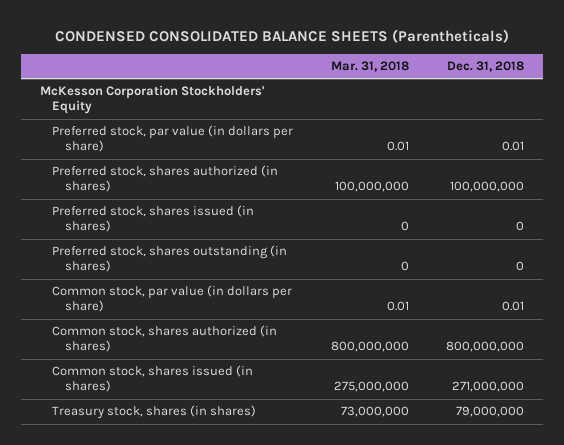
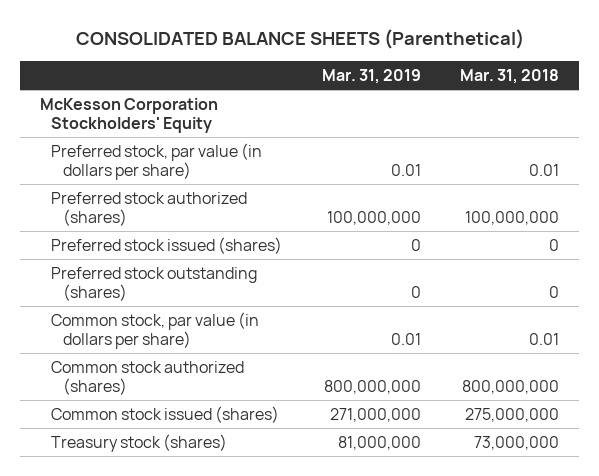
- CONDENSED CONSOLIDATED BALANCE SHEETS (Parentheticals)
+ CONSOLIDATED BALANCE SHEETS (Parenthetical)
- | Mar. 31, 2018 | Dec. 31, 2018
+ | Mar. 31, 2019 | Mar. 31, 2018
- Preferred stock, shares authorized (in shares) | 100,000,000 | 100,000,000
- Preferred stock, shares issued (in shares) | 0 | 0
- Preferred stock, shares outstanding (in shares) | 0 | 0
+ Preferred stock authorized (shares) | 100,000,000 | 100,000,000
+ Preferred stock issued (shares) | 0 | 0
+ Preferred stock outstanding (shares) | 0 | 0
- Common stock, shares authorized (in shares) | 800,000,000 | 800,000,000
- Common stock, shares issued (in shares) | 275,000,000 | 271,000,000
- Treasury stock, shares (in shares) | 73,000,000 | 79,000,000
+ Common stock authorized (shares) | 800,000,000 | 800,000,000
+ Common stock issued (shares) | 271,000,000 | 275,000,000
+ Treasury stock (shares) | 81,000,000 | 73,000,000

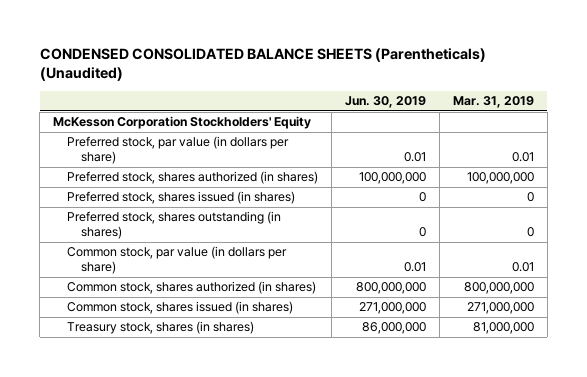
- CONSOLIDATED BALANCE SHEETS (Parenthetical)
+ CONDENSED CONSOLIDATED BALANCE SHEETS (Parentheticals) (Unaudited)
- | Mar. 31, 2019 | Mar. 31, 2018
+ | Jun. 30, 2019 | Mar. 31, 2019
- Preferred stock authorized (shares) | 100,000,000 | 100,000,000
- Preferred stock issued (shares) | 0 | 0
- Preferred stock outstanding (shares) | 0 | 0
+ Preferred stock, shares authorized (in shares) | 100,000,000 | 100,000,000
+ Preferred stock, shares issued (in shares) | 0 | 0
+ Preferred stock, shares outstanding (in shares) | 0 | 0
- Common stock authorized (shares) | 800,000,000 | 800,000,000
- Common stock issued (shares) | 271,000,000 | 275,000,000
- Treasury stock (shares) | 81,000,000 | 73,000,000
+ Common stock, shares authorized (in shares) | 800,000,000 | 800,000,000
+ Common stock, shares issued (in shares) | 271,000,000 | 271,000,000
+ Treasury stock, shares (in shares) | 86,000,000 | 81,000,000

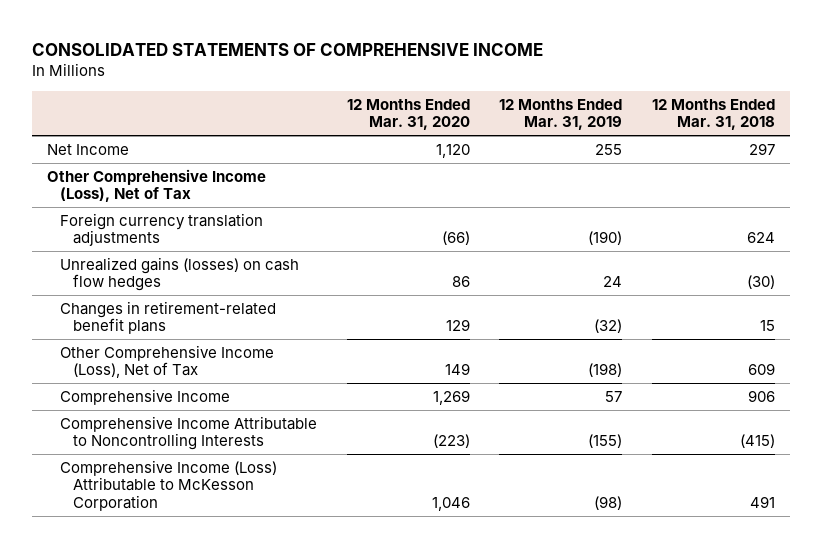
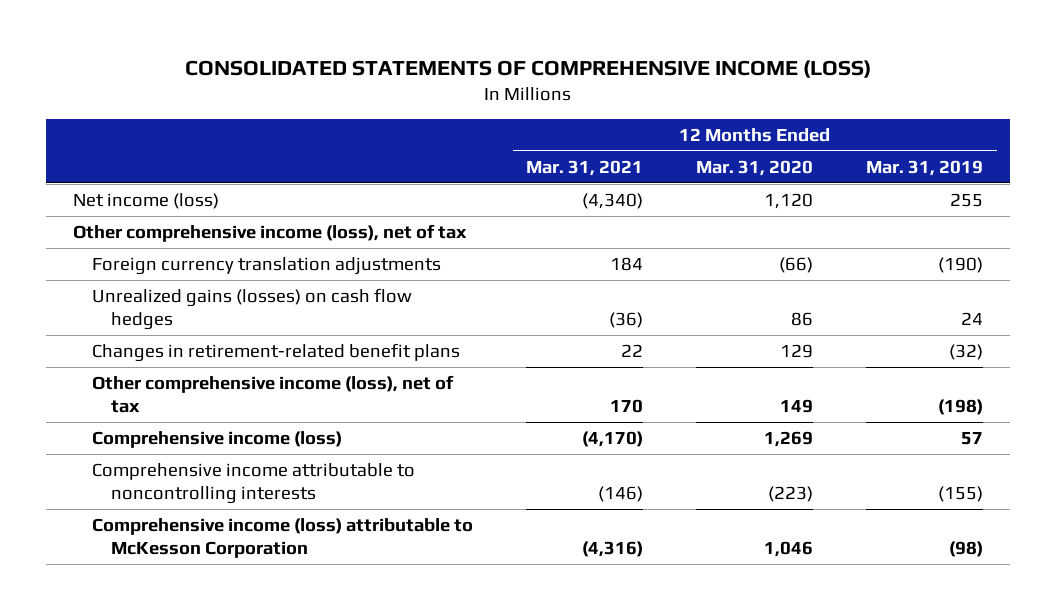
- CONSOLIDATED STATEMENTS OF COMPREHENSIVE INCOME
+ CONSOLIDATED STATEMENTS OF COMPREHENSIVE INCOME (LOSS)
- | 12 Months Ended Mar. 31, 2020 | 12 Months Ended Mar. 31, 2019 | 12 Months Ended Mar. 31, 2018
+ | 12 Months Ended Mar. 31, 2021 | 12 Months Ended Mar. 31, 2020 | 12 Months Ended Mar. 31, 2019
- Net Income | 1,120 | 255 | 297
- Other Comprehensive Income (Loss), Net of Tax
+ Net income (loss) | (4,340) | 1,120 | 255
+ Other comprehensive income (loss), net of tax
- Other Comprehensive Income (Loss), Net of Tax | 149 | (198) | 609
- Comprehensive Income | 1,269 | 57 | 906
- Comprehensive Income Attributable to Noncontrolling Interests | (223) | (155) | (415)
- Comprehensive Income (Loss) Attributable to McKesson Corporation | 1,046 | (98) | 491
+ Other comprehensive income (loss), net of tax | 170 | 149 | (198)
+ Comprehensive income (loss) | (4,170) | 1,269 | 57
+ Comprehensive income attributable to noncontrolling interests | (146) | (223) | (155)
+ Comprehensive income (loss) attributable to McKesson Corporation | (4,316) | 1,046 | (98)

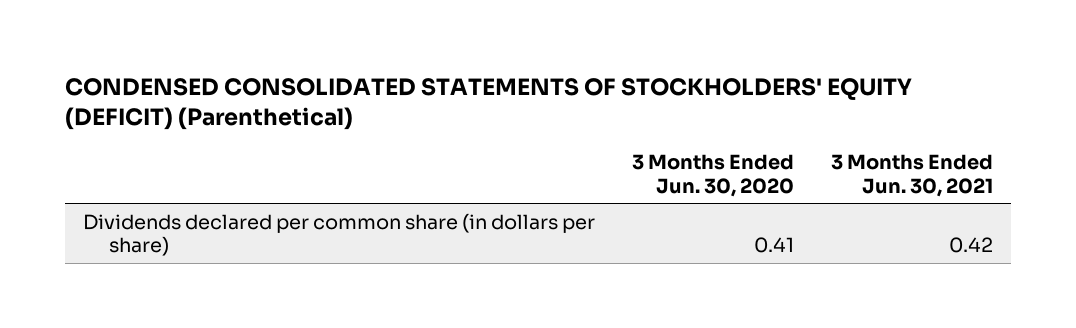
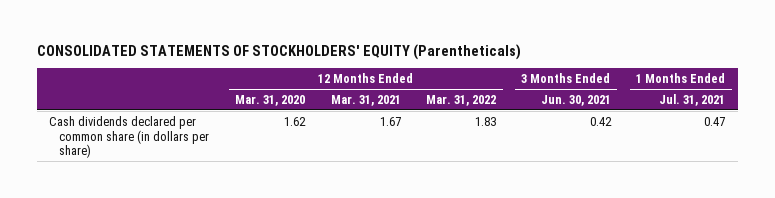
- CONDENSED CONSOLIDATED STATEMENTS OF STOCKHOLDERS' EQUITY (DEFICIT) (Parenthetical)
+ CONSOLIDATED STATEMENTS OF STOCKHOLDERS' EQUITY (Parentheticals)
- | 3 Months Ended Jun. 30, 2020 | 3 Months Ended Jun. 30, 2021
+ | 12 Months Ended Mar. 31, 2020 | 12 Months Ended Mar. 31, 2021 | 12 Months Ended Mar. 31, 2022 | 3 Months Ended Jun. 30, 2021 | 1 Months Ended Jul. 31, 2021
- Dividends declared per common share (in dollars per share) | 0.41 | 0.42
+ Cash dividends declared per common share (in dollars per share) | 1.62 | 1.67 | 1.83 | 0.42 | 0.47

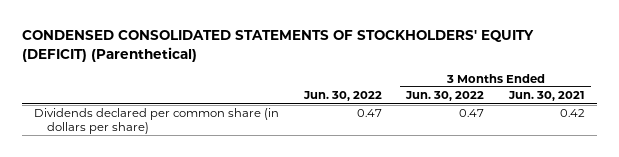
- CONSOLIDATED STATEMENTS OF STOCKHOLDERS' EQUITY (Parentheticals)
+ CONDENSED CONSOLIDATED STATEMENTS OF STOCKHOLDERS' EQUITY (DEFICIT) (Parenthetical)
- | 12 Months Ended Mar. 31, 2020 | 12 Months Ended Mar. 31, 2021 | 12 Months Ended Mar. 31, 2022 | 3 Months Ended Jun. 30, 2021 | 1 Months Ended Jul. 31, 2021
+ | Jun. 30, 2022 | 3 Months Ended Jun. 30, 2022 | 3 Months Ended Jun. 30, 2021
- Cash dividends declared per common share (in dollars per share) | 1.62 | 1.67 | 1.83 | 0.42 | 0.47
+ Dividends declared per common share (in dollars per share) | 0.47 | 0.47 | 0.42

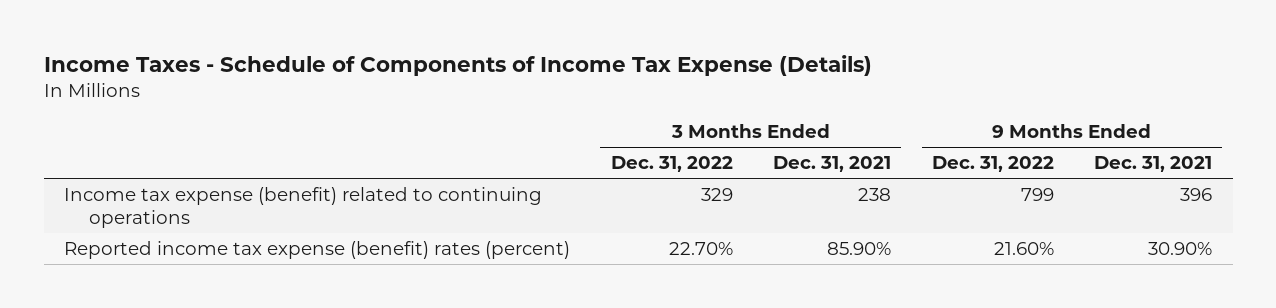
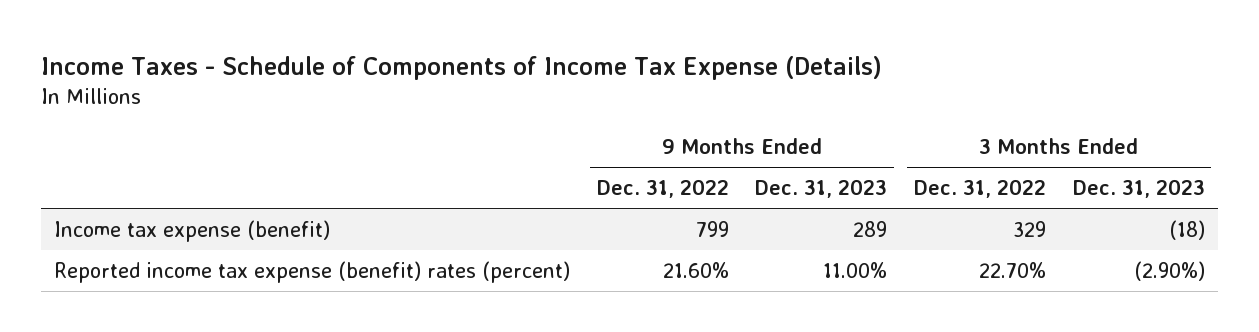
- | 3 Months Ended Dec. 31, 2022 | 3 Months Ended Dec. 31, 2021 | 9 Months Ended Dec. 31, 2022 | 9 Months Ended Dec. 31, 2021
+ | 9 Months Ended Dec. 31, 2022 | 9 Months Ended Dec. 31, 2023 | 3 Months Ended Dec. 31, 2022 | 3 Months Ended Dec. 31, 2023
- Income tax expense (benefit) related to continuing operations | 329 | 238 | 799 | 396
+ Income tax expense (benefit) | 799 | 289 | 329 | (18)

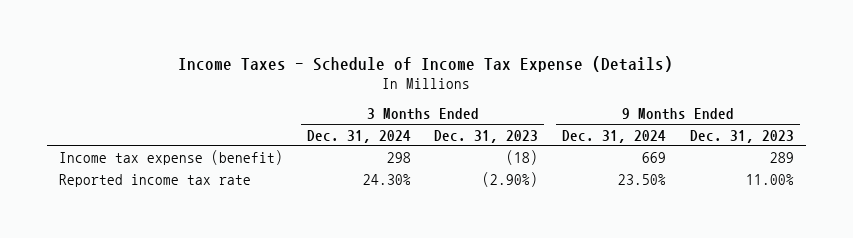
- Income Taxes - Schedule of Components of Income Tax Expense (Details)
+ Income Taxes - Schedule of Income Tax Expense (Details)
- | 9 Months Ended Dec. 31, 2022 | 9 Months Ended Dec. 31, 2023 | 3 Months Ended Dec. 31, 2022 | 3 Months Ended Dec. 31, 2023
+ | 3 Months Ended Dec. 31, 2024 | 3 Months Ended Dec. 31, 2023 | 9 Months Ended Dec. 31, 2024 | 9 Months Ended Dec. 31, 2023
- Reported income tax expense (benefit) rates (percent) | 21.60% | 11.00% | 22.70% | (2.90%)
+ Reported income tax rate | 24.30% | (2.90%) | 23.50% | 11.00%

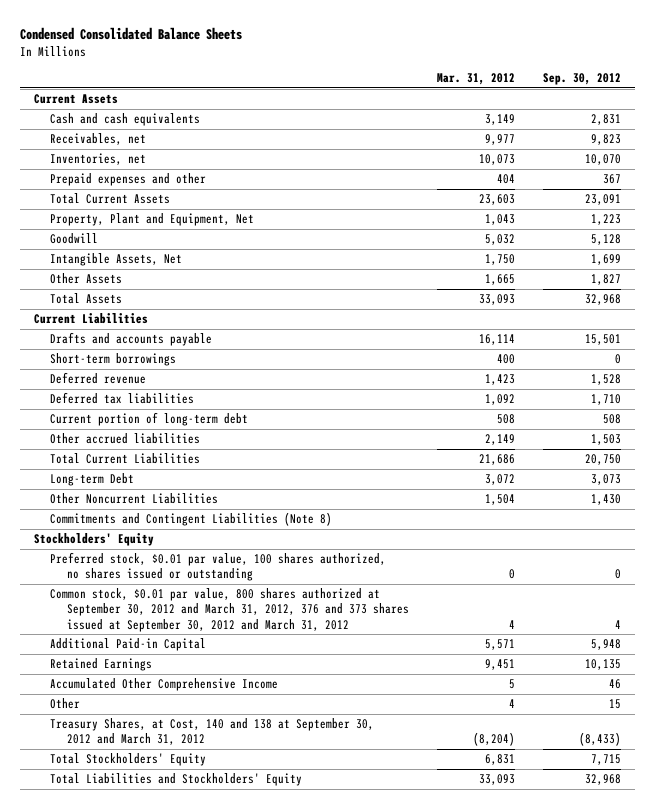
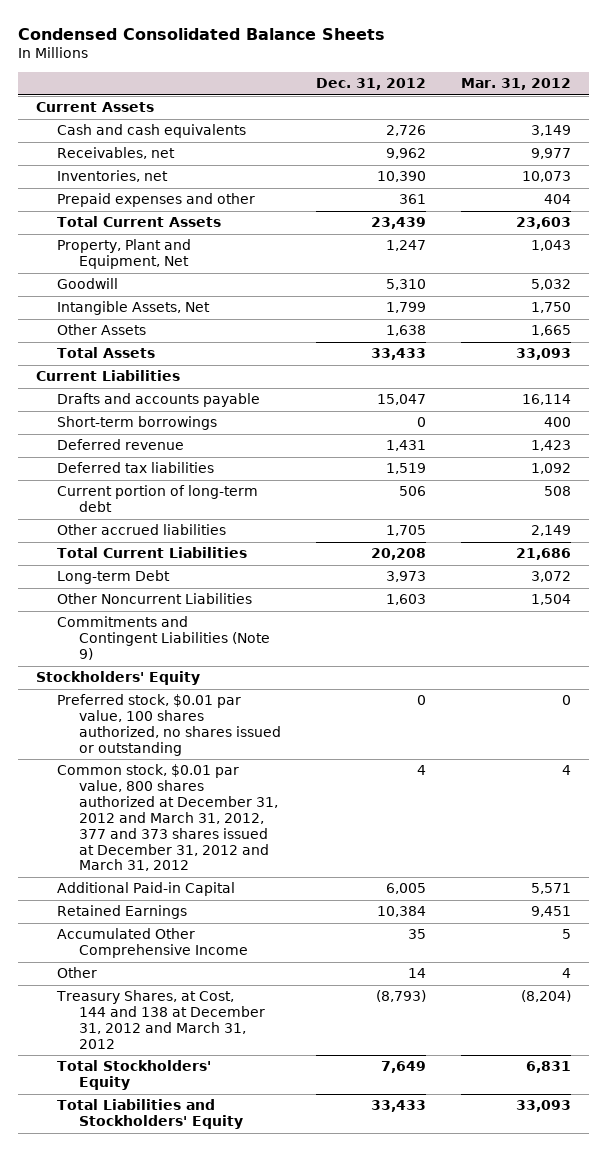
- | Mar. 31, 2012 | Sep. 30, 2012
+ | Dec. 31, 2012 | Mar. 31, 2012
- Commitments and Contingent Liabilities (Note 8)
+ Commitments and Contingent Liabilities (Note 9)
- Common stock, $0.01 par value, 800 shares authorized at September 30, 2012 and March 31, 2012, 376 and 373 shares issued at September 30, 2012 and March 31, 2012 | 4 | 4
+ Common stock, $0.01 par value, 800 shares authorized at December 31, 2012 and March 31, 2012, 377 and 373 shares issued at December 31, 2012 and March 31, 2012 | 4 | 4
- Treasury Shares, at Cost, 140 and 138 at September 30, 2012 and March 31, 2012 | (8,204) | (8,433)
+ Treasury Shares, at Cost, 144 and 138 at December 31, 2012 and March 31, 2012 | (8,793) | (8,204)

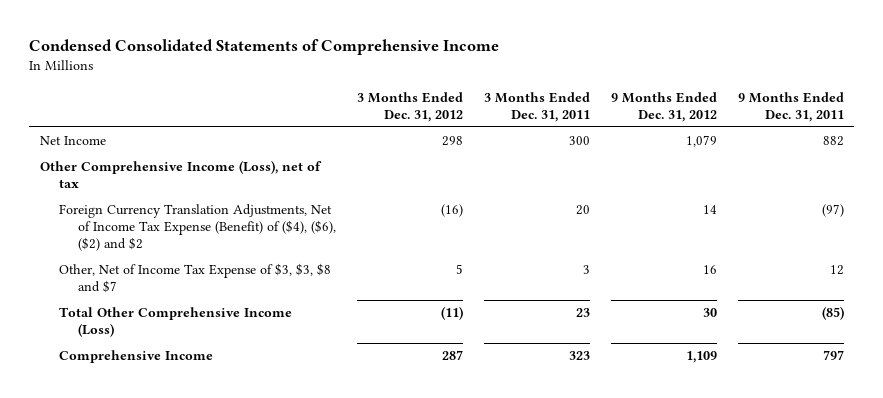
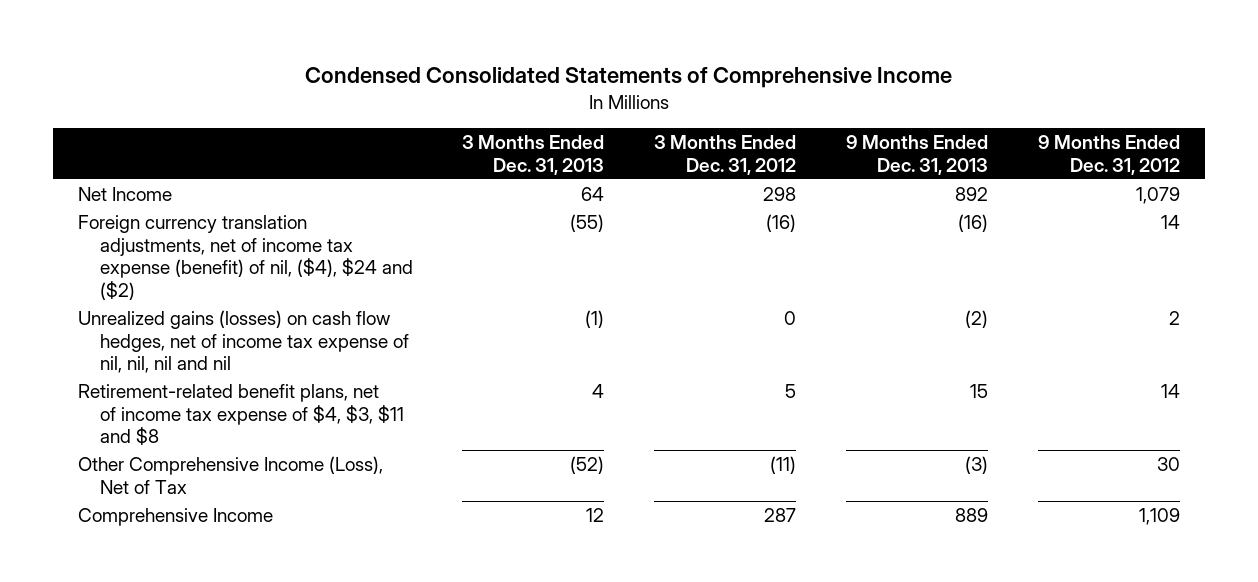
- | 3 Months Ended Dec. 31, 2012 | 3 Months Ended Dec. 31, 2011 | 9 Months Ended Dec. 31, 2012 | 9 Months Ended Dec. 31, 2011
+ | 3 Months Ended Dec. 31, 2013 | 3 Months Ended Dec. 31, 2012 | 9 Months Ended Dec. 31, 2013 | 9 Months Ended Dec. 31, 2012
- Other Comprehensive Income (Loss), net of tax
- Foreign Currency Translation Adjustments, Net of Income Tax Expense (Benefit) of ($4), ($6), ($2) and $2 | (16) | 20 | 14 | (97)
- Other, Net of Income Tax Expense of $3, $3, $8 and $7 | 5 | 3 | 16 | 12
- Total Other Comprehensive Income (Loss) | (11) | 23 | 30 | (85)
+ Foreign currency translation adjustments, net of income tax expense (benefit) of nil, ($4), $24 and ($2) | (55) | (16) | (16) | 14
+ Unrealized gains (losses) on cash flow hedges, net of income tax expense of nil, nil, nil and nil | (1) | 0 | (2) | 2
+ Retirement-related benefit plans, net of income tax expense of $4, $3, $11 and $8 | 4 | 5 | 15 | 14
+ Other Comprehensive Income (Loss), Net of Tax | (52) | (11) | (3) | 30

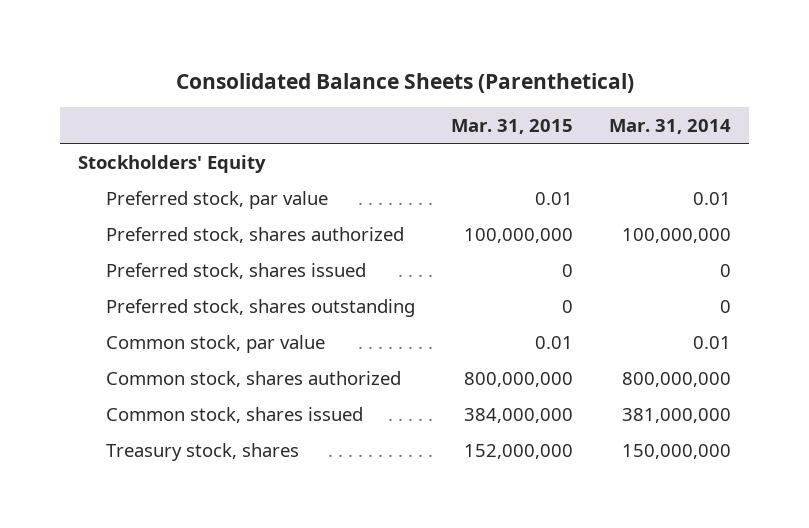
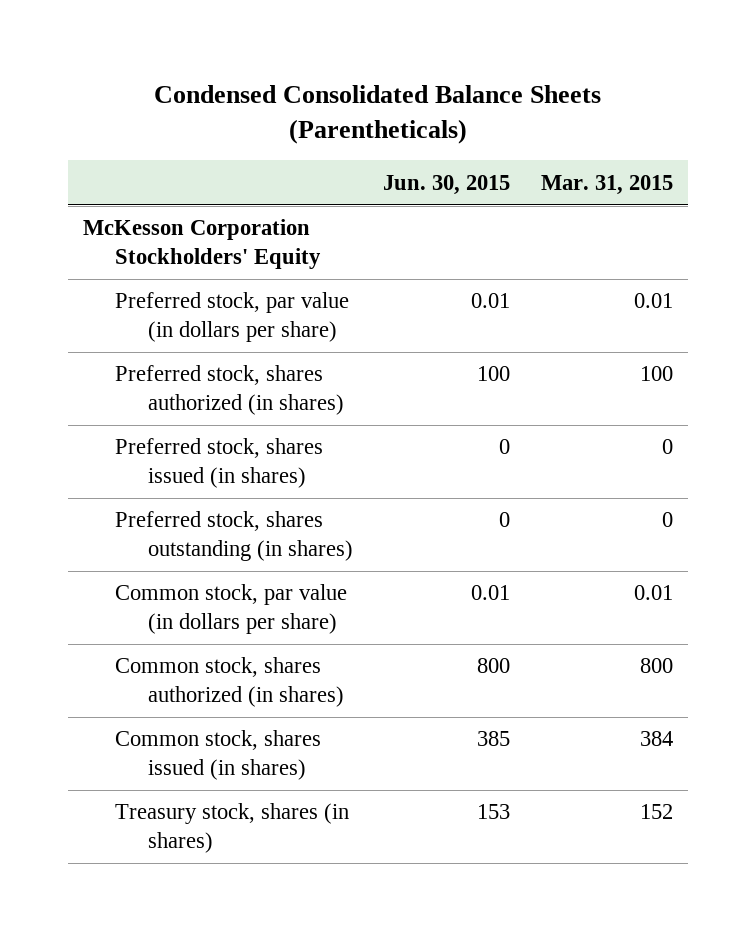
- Consolidated Balance Sheets (Parenthetical)
+ Condensed Consolidated Balance Sheets (Parentheticals)
- | Mar. 31, 2015 | Mar. 31, 2014
+ | Jun. 30, 2015 | Mar. 31, 2015
- Stockholders' Equity
- Preferred stock, par value | 0.01 | 0.01
- Preferred stock, shares authorized | 100,000,000 | 100,000,000
- Preferred stock, shares issued | 0 | 0
- Preferred stock, shares outstanding | 0 | 0
- Common stock, par value | 0.01 | 0.01
- Common stock, shares authorized | 800,000,000 | 800,000,000
- Common stock, shares issued | 384,000,000 | 381,000,000
- Treasury stock, shares | 152,000,000 | 150,000,000
+ McKesson Corporation Stockholders' Equity
+ Preferred stock, par value (in dollars per share) | 0.01 | 0.01
+ Preferred stock, shares authorized (in shares) | 100 | 100
+ Preferred stock, shares issued (in shares) | 0 | 0
+ Preferred stock, shares outstanding (in shares) | 0 | 0
+ Common stock, par value (in dollars per share) | 0.01 | 0.01
+ Common stock, shares authorized (in shares) | 800 | 800
+ Common stock, shares issued (in shares) | 385 | 384
+ Treasury stock, shares (in shares) | 153 | 152

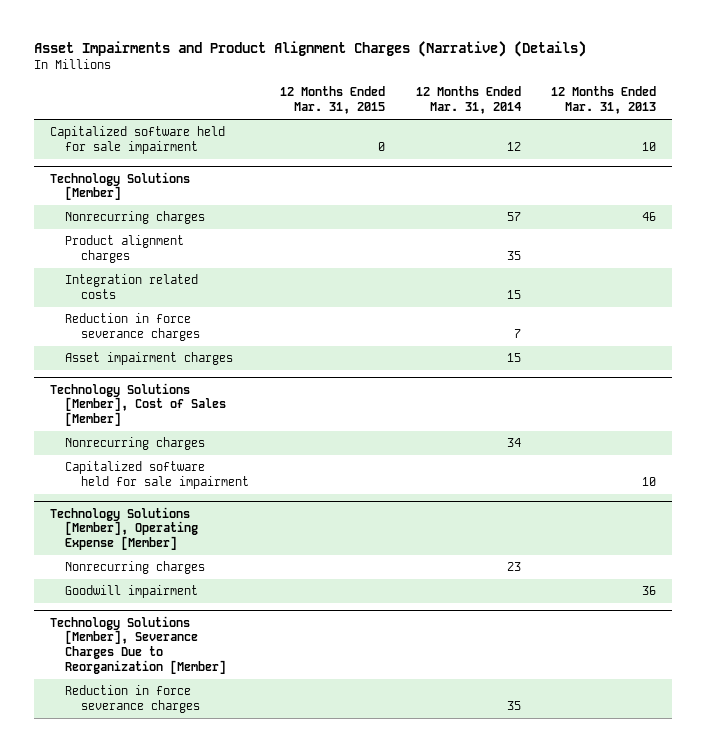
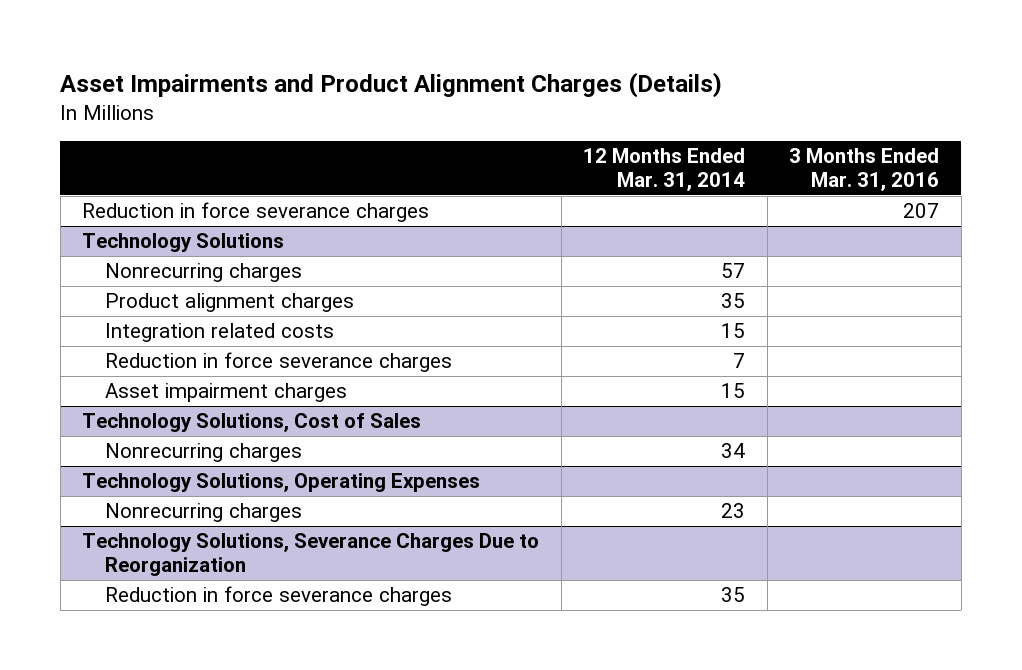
- Asset Impairments and Product Alignment Charges (Narrative) (Details)
+ Asset Impairments and Product Alignment Charges (Details)
- | 12 Months Ended Mar. 31, 2015 | 12 Months Ended Mar. 31, 2014 | 12 Months Ended Mar. 31, 2013
+ | 12 Months Ended Mar. 31, 2014 | 3 Months Ended Mar. 31, 2016
- Capitalized software held for sale impairment | 0 | 12 | 10
- Technology Solutions [Member]
+ Reduction in force severance charges | | 207
+ Technology Solutions
- Technology Solutions [Member], Cost of Sales [Member]
+ Technology Solutions, Cost of Sales
- Capitalized software held for sale impairment | | | 10
- Technology Solutions [Member], Operating Expense [Member]
+ Technology Solutions, Operating Expenses
- Goodwill impairment | | | 36
- Technology Solutions [Member], Severance Charges Due to Reorganization [Member]
+ Technology Solutions, Severance Charges Due to Reorganization

